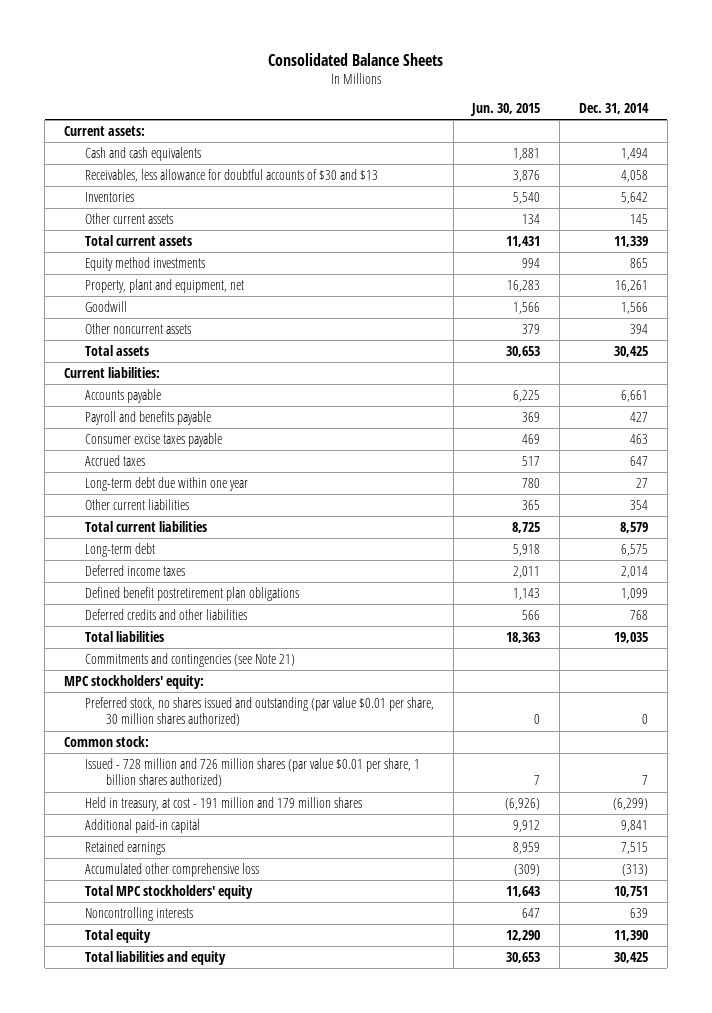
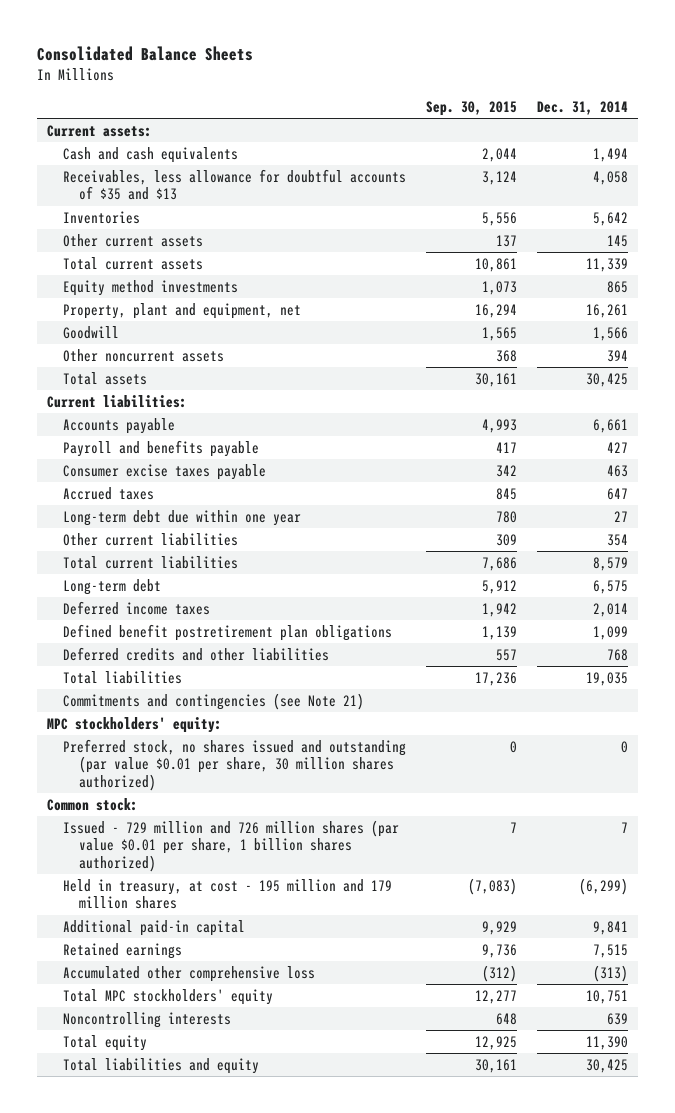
- | Jun. 30, 2015 | Dec. 31, 2014
+ | Sep. 30, 2015 | Dec. 31, 2014
- Receivables, less allowance for doubtful accounts of $30 and $13 | 3,876 | 4,058
+ Receivables, less allowance for doubtful accounts of $35 and $13 | 3,124 | 4,058
- Issued - 728 million and 726 million shares (par value $0.01 per share, 1 billion shares authorized) | 7 | 7
- Held in treasury, at cost - 191 million and 179 million shares | (6,926) | (6,299)
+ Issued - 729 million and 726 million shares (par value $0.01 per share, 1 billion shares authorized) | 7 | 7
+ Held in treasury, at cost - 195 million and 179 million shares | (7,083) | (6,299)

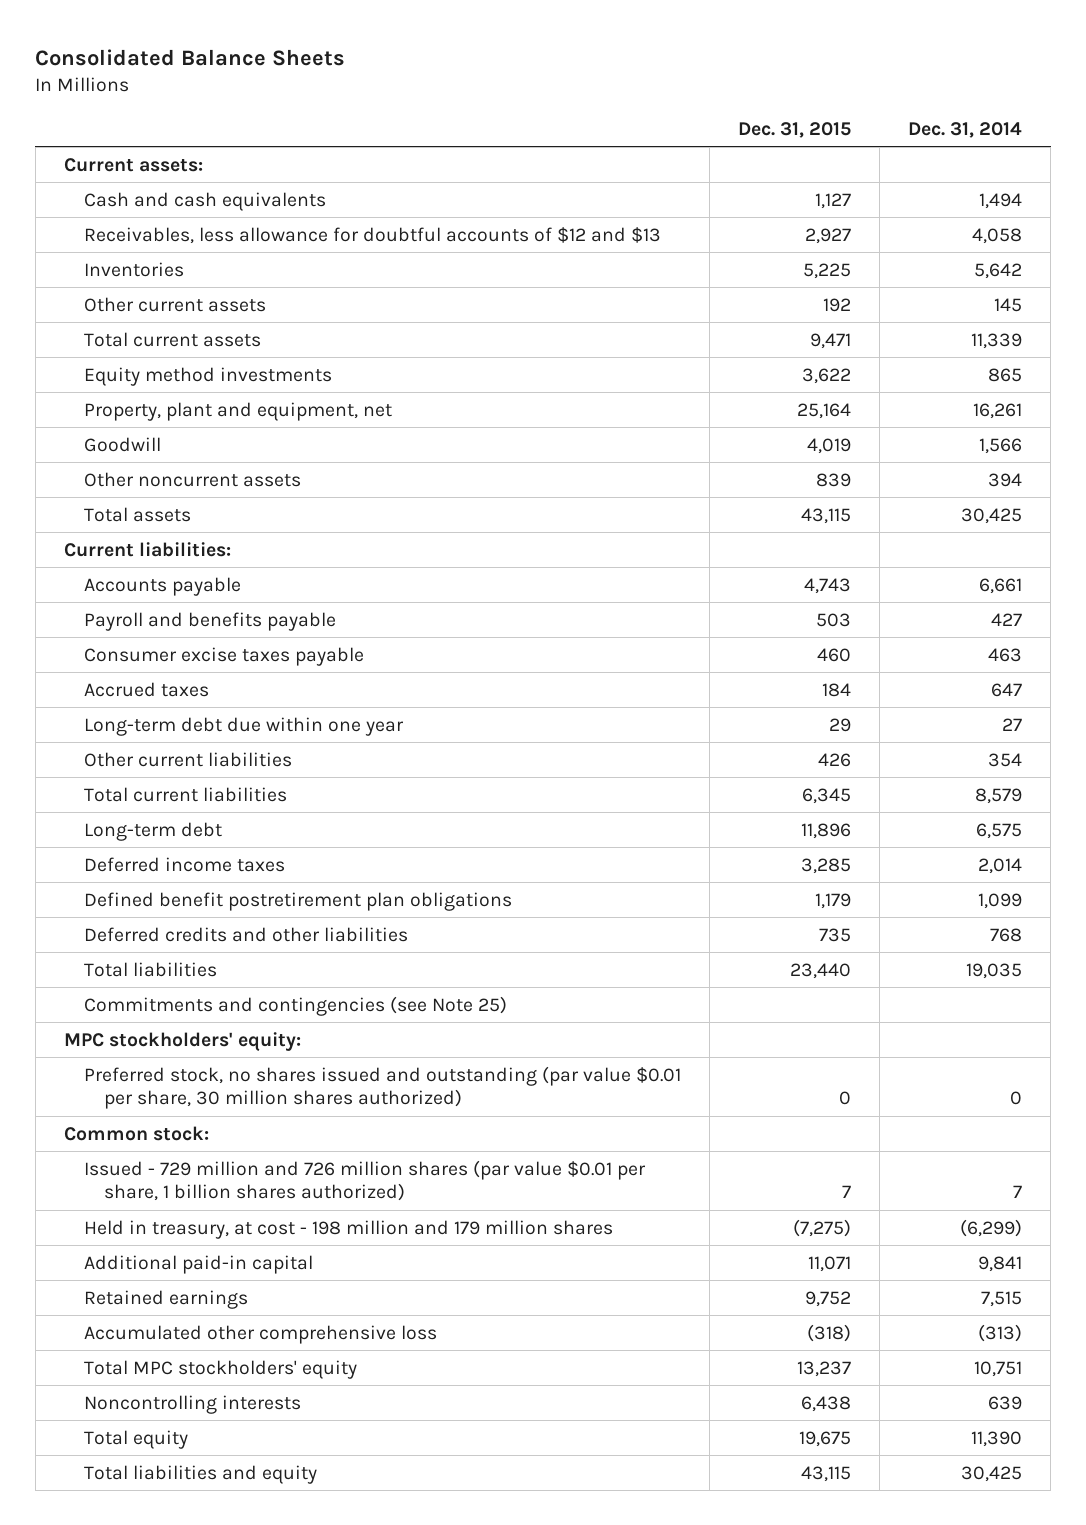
- | Sep. 30, 2015 | Dec. 31, 2014
+ | Dec. 31, 2015 | Dec. 31, 2014
- Receivables, less allowance for doubtful accounts of $35 and $13 | 3,124 | 4,058
+ Receivables, less allowance for doubtful accounts of $12 and $13 | 2,927 | 4,058
- Commitments and contingencies (see Note 21)
+ Commitments and contingencies (see Note 25)
- Held in treasury, at cost - 195 million and 179 million shares | (7,083) | (6,299)
+ Held in treasury, at cost - 198 million and 179 million shares | (7,275) | (6,299)

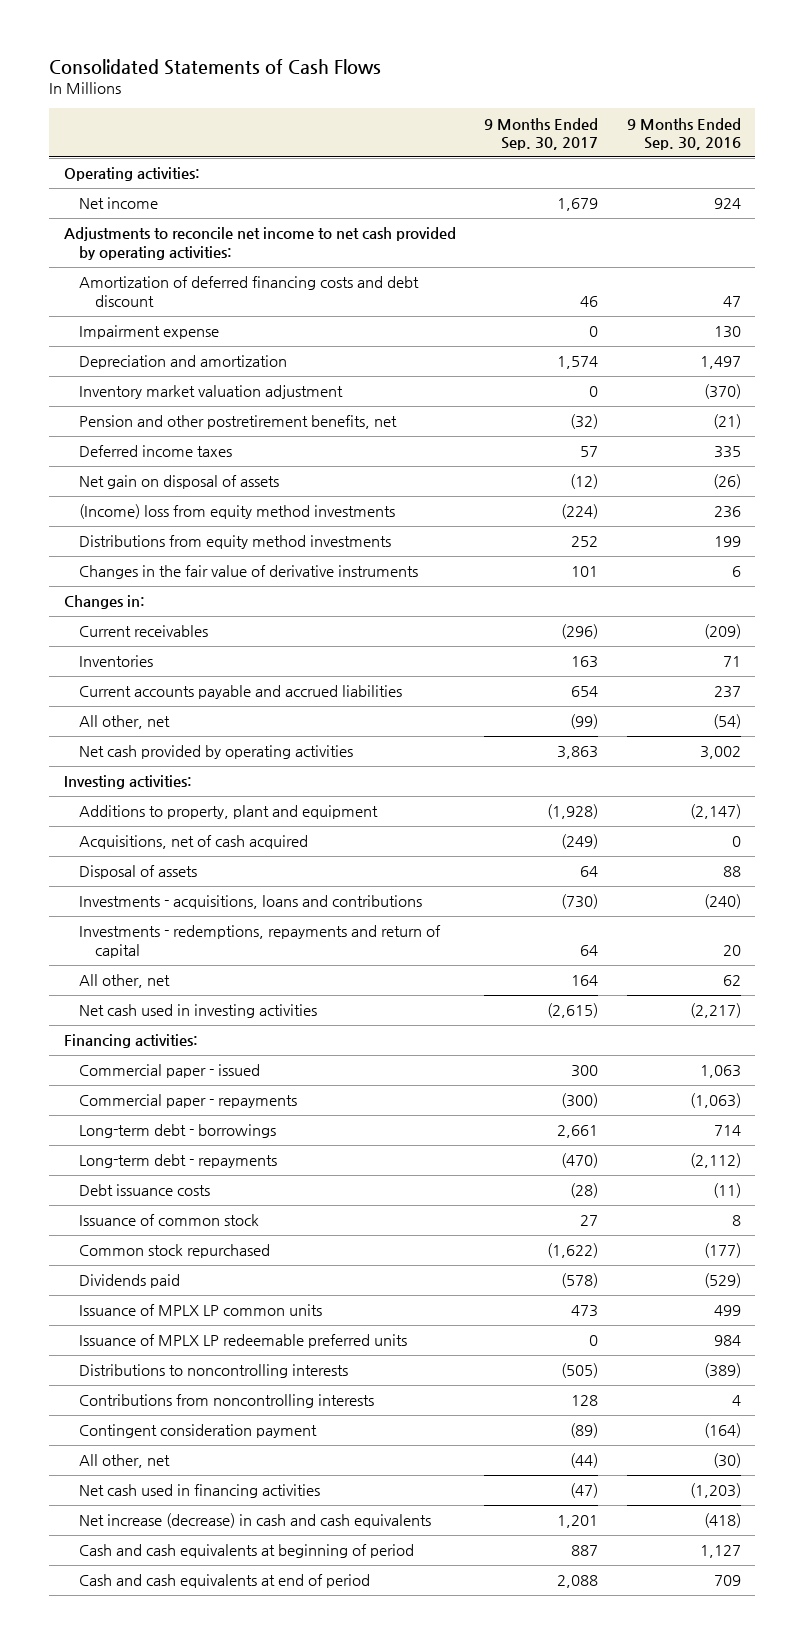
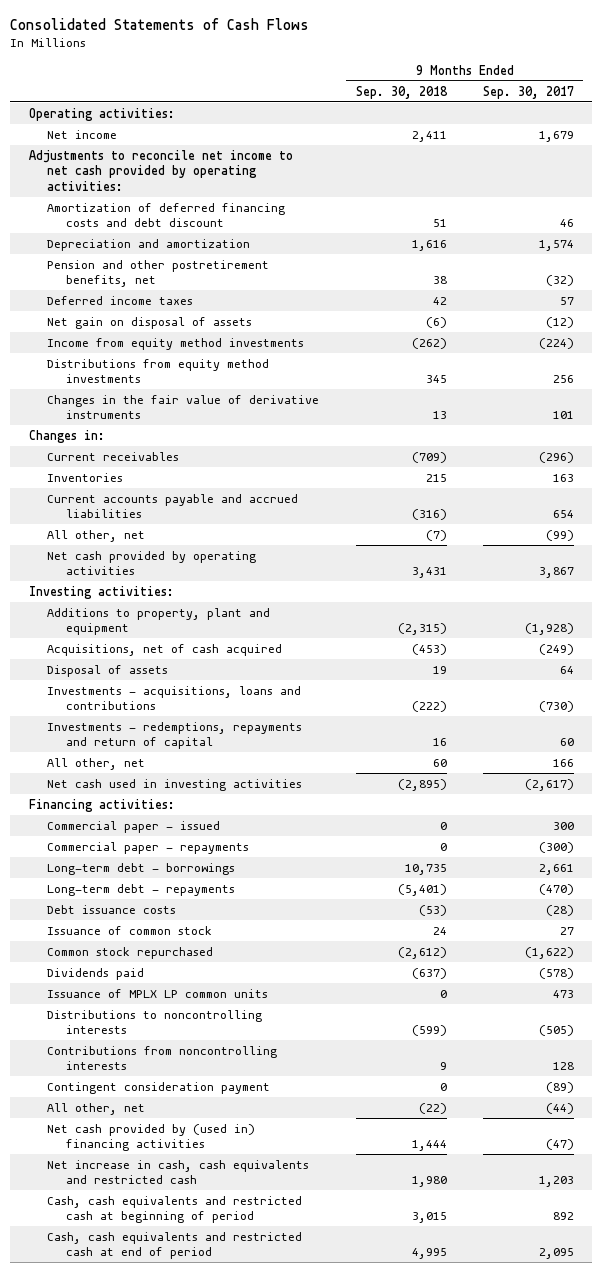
- | 9 Months Ended Sep. 30, 2017 | 9 Months Ended Sep. 30, 2016
+ | 9 Months Ended Sep. 30, 2018 | 9 Months Ended Sep. 30, 2017
- Impairment expense | 0 | 130
- Inventory market valuation adjustment | 0 | (370)
- (Income) loss from equity method investments | (224) | 236
- Distributions from equity method investments | 252 | 199
+ Income from equity method investments | (262) | (224)
+ Distributions from equity method investments | 345 | 256
- Net cash provided by operating activities | 3,863 | 3,002
+ Net cash provided by operating activities | 3,431 | 3,867
- Investments - redemptions, repayments and return of capital | 64 | 20
- All other, net | 164 | 62
- Net cash used in investing activities | (2,615) | (2,217)
+ Investments - redemptions, repayments and return of capital | 16 | 60
+ All other, net | 60 | 166
+ Net cash used in investing activities | (2,895) | (2,617)
- Issuance of MPLX LP redeemable preferred units | 0 | 984
- Net cash used in financing activities | (47) | (1,203)
- Net increase (decrease) in cash and cash equivalents | 1,201 | (418)
- Cash and cash equivalents at beginning of period | 887 | 1,127
- Cash and cash equivalents at end of period | 2,088 | 709
+ Net cash provided by (used in) financing activities | 1,444 | (47)
+ Net increase in cash, cash equivalents and restricted cash | 1,980 | 1,203
+ Cash, cash equivalents and restricted cash at beginning of period | 3,015 | 892
+ Cash, cash equivalents and restricted cash at end of period | 4,995 | 2,095

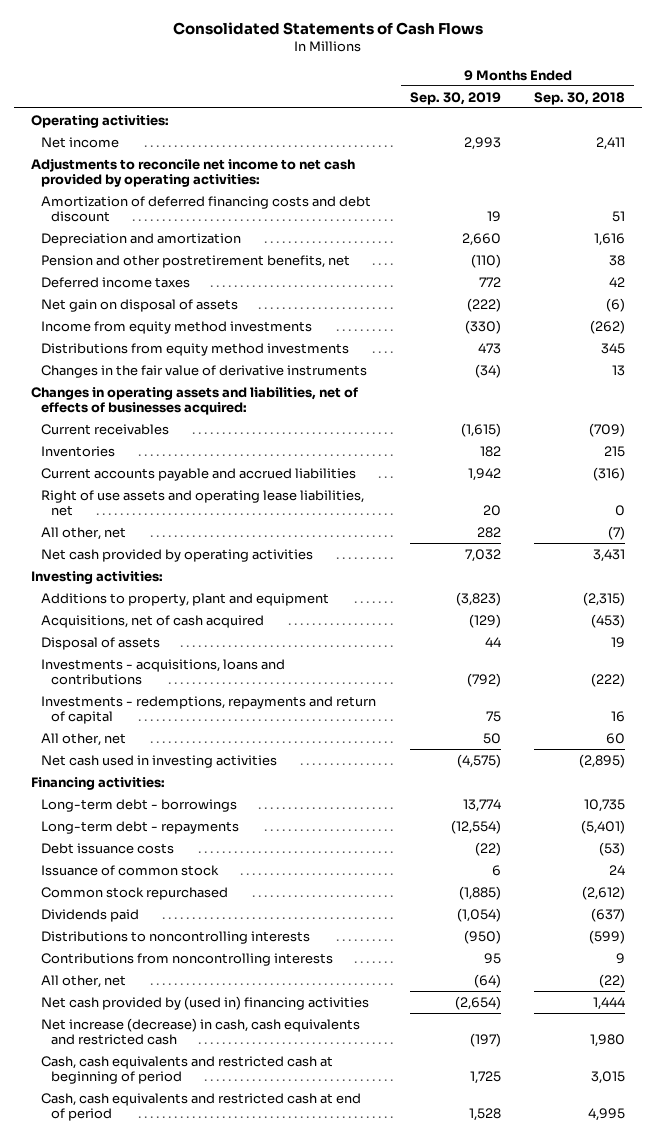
- | 9 Months Ended Sep. 30, 2018 | 9 Months Ended Sep. 30, 2017
+ | 9 Months Ended Sep. 30, 2019 | 9 Months Ended Sep. 30, 2018
- Changes in:
+ Changes in operating assets and liabilities, net of effects of businesses acquired:
+ Right of use assets and operating lease liabilities, net | 20 | 0
- Commercial paper - issued | 0 | 300
- Commercial paper - repayments | 0 | (300)
- Issuance of MPLX LP common units | 0 | 473
- Contingent consideration payment | 0 | (89)
- Net increase in cash, cash equivalents and restricted cash | 1,980 | 1,203
+ Net increase (decrease) in cash, cash equivalents and restricted cash | (197) | 1,980

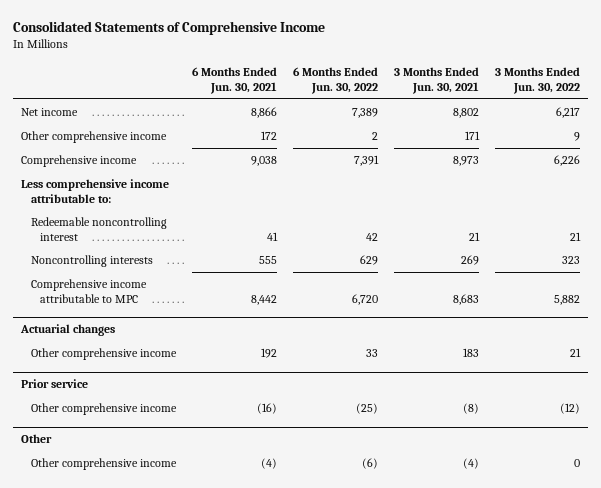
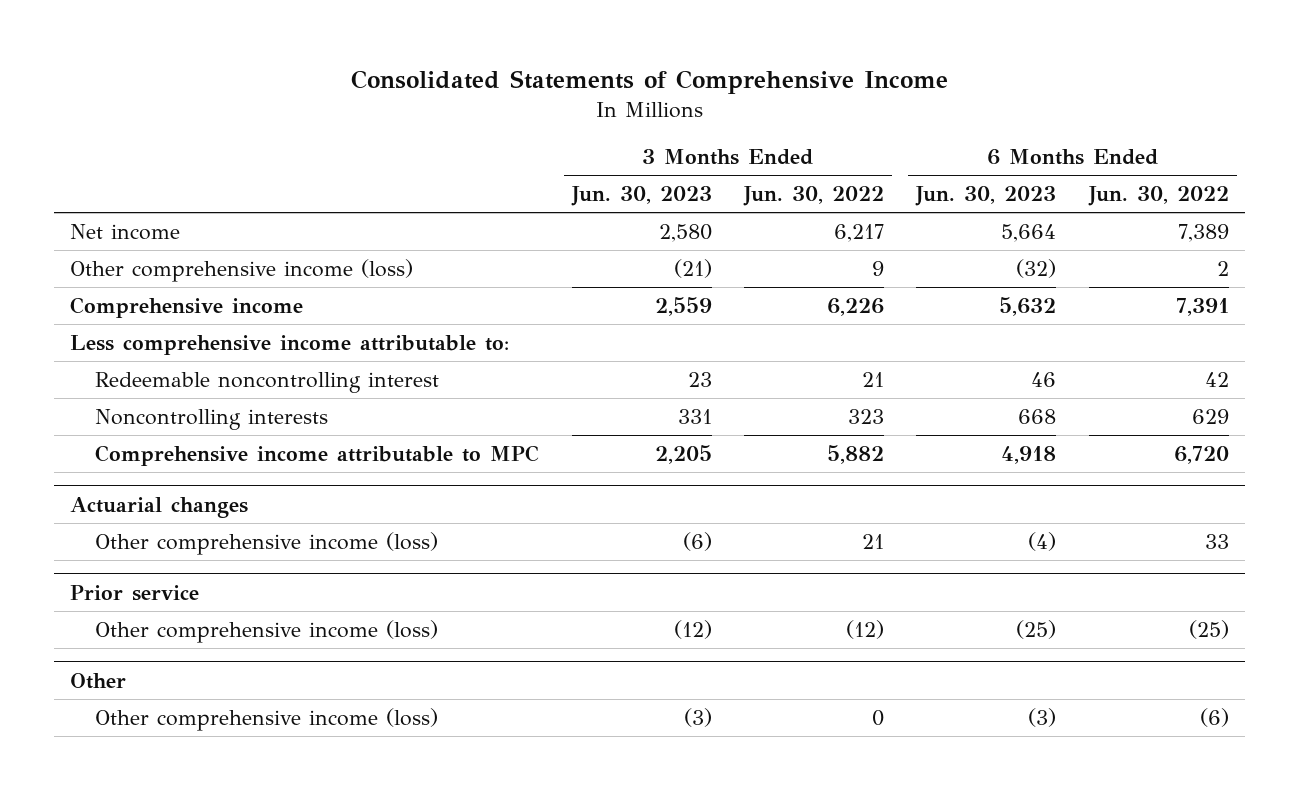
- | 6 Months Ended Jun. 30, 2021 | 6 Months Ended Jun. 30, 2022 | 3 Months Ended Jun. 30, 2021 | 3 Months Ended Jun. 30, 2022
+ | 3 Months Ended Jun. 30, 2023 | 3 Months Ended Jun. 30, 2022 | 6 Months Ended Jun. 30, 2023 | 6 Months Ended Jun. 30, 2022
- Other comprehensive income | 172 | 2 | 171 | 9
+ Other comprehensive income (loss) | (21) | 9 | (32) | 2
@ Actuarial changes
- Other comprehensive income | 192 | 33 | 183 | 21
+ Other comprehensive income (loss) | (6) | 21 | (4) | 33
@ Prior service
- Other comprehensive income | (16) | (25) | (8) | (12)
+ Other comprehensive income (loss) | (12) | (12) | (25) | (25)
@ Other
- Other comprehensive income | (4) | (6) | (4) | 0
+ Other comprehensive income (loss) | (3) | 0 | (3) | (6)

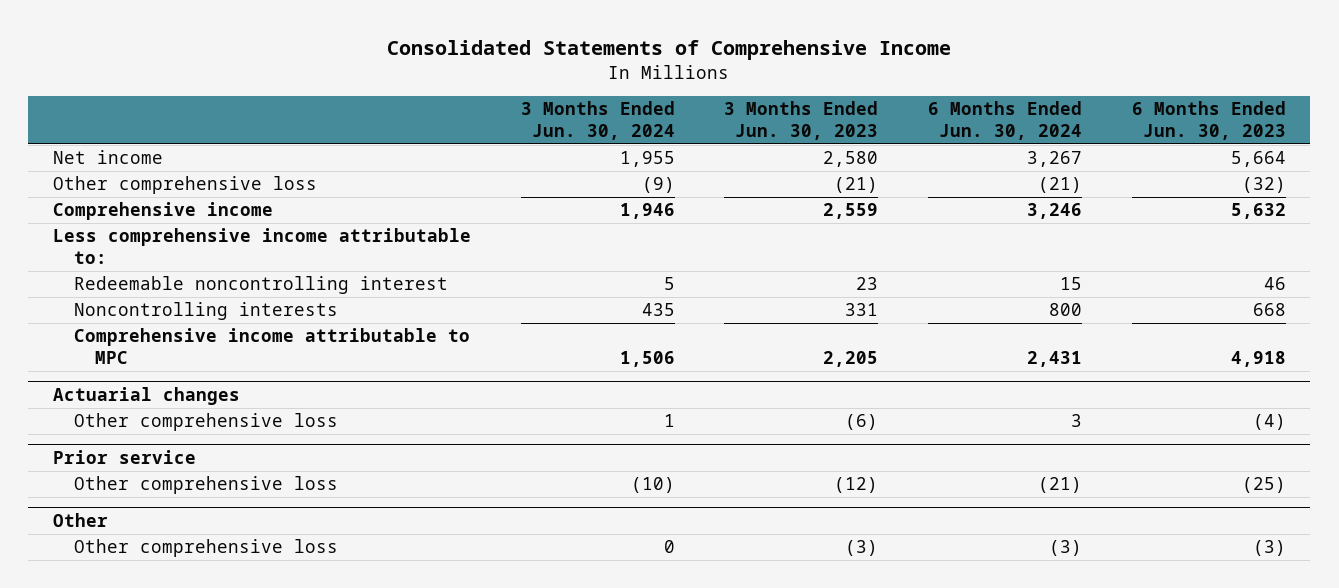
- | 3 Months Ended Jun. 30, 2023 | 3 Months Ended Jun. 30, 2022 | 6 Months Ended Jun. 30, 2023 | 6 Months Ended Jun. 30, 2022
+ | 3 Months Ended Jun. 30, 2024 | 3 Months Ended Jun. 30, 2023 | 6 Months Ended Jun. 30, 2024 | 6 Months Ended Jun. 30, 2023
- Other comprehensive income (loss) | (21) | 9 | (32) | 2
+ Other comprehensive loss | (9) | (21) | (21) | (32)
@ Actuarial changes
- Other comprehensive income (loss) | (6) | 21 | (4) | 33
+ Other comprehensive loss | 1 | (6) | 3 | (4)
@ Prior service
- Other comprehensive income (loss) | (12) | (12) | (25) | (25)
+ Other comprehensive loss | (10) | (12) | (21) | (25)
@ Other
- Other comprehensive income (loss) | (3) | 0 | (3) | (6)
+ Other comprehensive loss | 0 | (3) | (3) | (3)

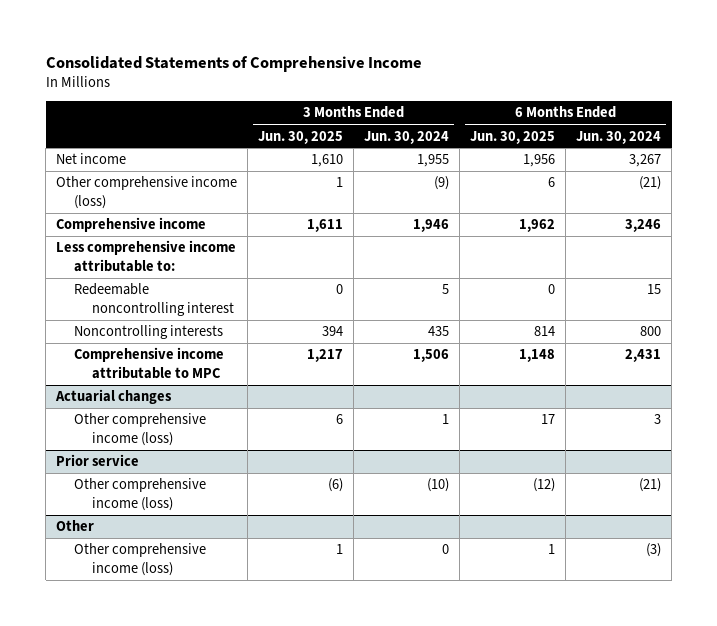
- | 3 Months Ended Jun. 30, 2024 | 3 Months Ended Jun. 30, 2023 | 6 Months Ended Jun. 30, 2024 | 6 Months Ended Jun. 30, 2023
+ | 3 Months Ended Jun. 30, 2025 | 3 Months Ended Jun. 30, 2024 | 6 Months Ended Jun. 30, 2025 | 6 Months Ended Jun. 30, 2024
- Other comprehensive loss | (9) | (21) | (21) | (32)
+ Other comprehensive income (loss) | 1 | (9) | 6 | (21)
@ Actuarial changes
- Other comprehensive loss | 1 | (6) | 3 | (4)
+ Other comprehensive income (loss) | 6 | 1 | 17 | 3
@ Prior service
- Other comprehensive loss | (10) | (12) | (21) | (25)
+ Other comprehensive income (loss) | (6) | (10) | (12) | (21)
@ Other
- Other comprehensive loss | 0 | (3) | (3) | (3)
+ Other comprehensive income (loss) | 1 | 0 | 1 | (3)

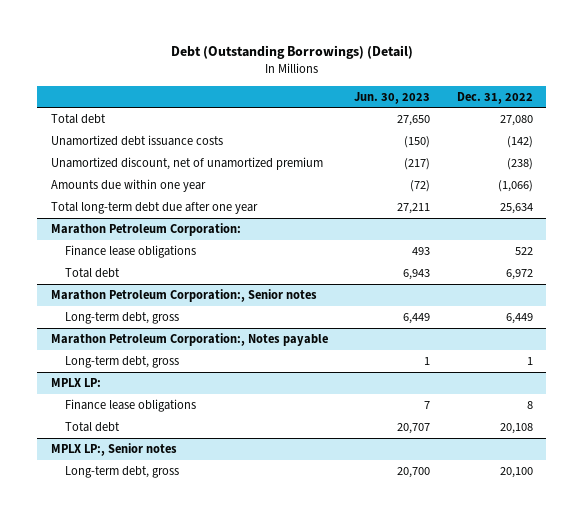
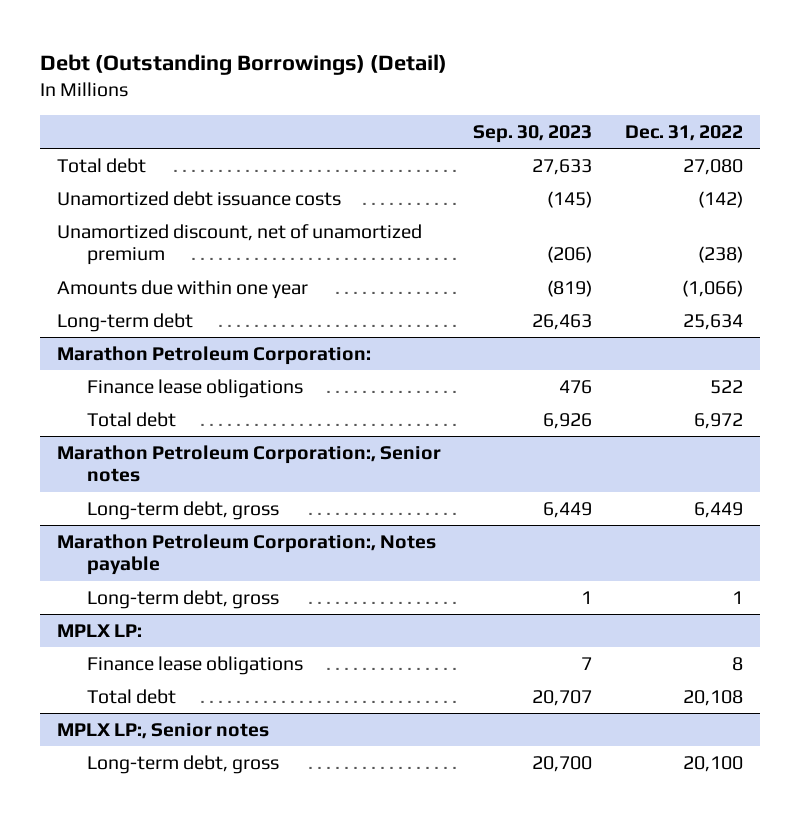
- | Jun. 30, 2023 | Dec. 31, 2022
+ | Sep. 30, 2023 | Dec. 31, 2022
- Total long-term debt due after one year | 27,211 | 25,634
+ Long-term debt | 26,463 | 25,634

